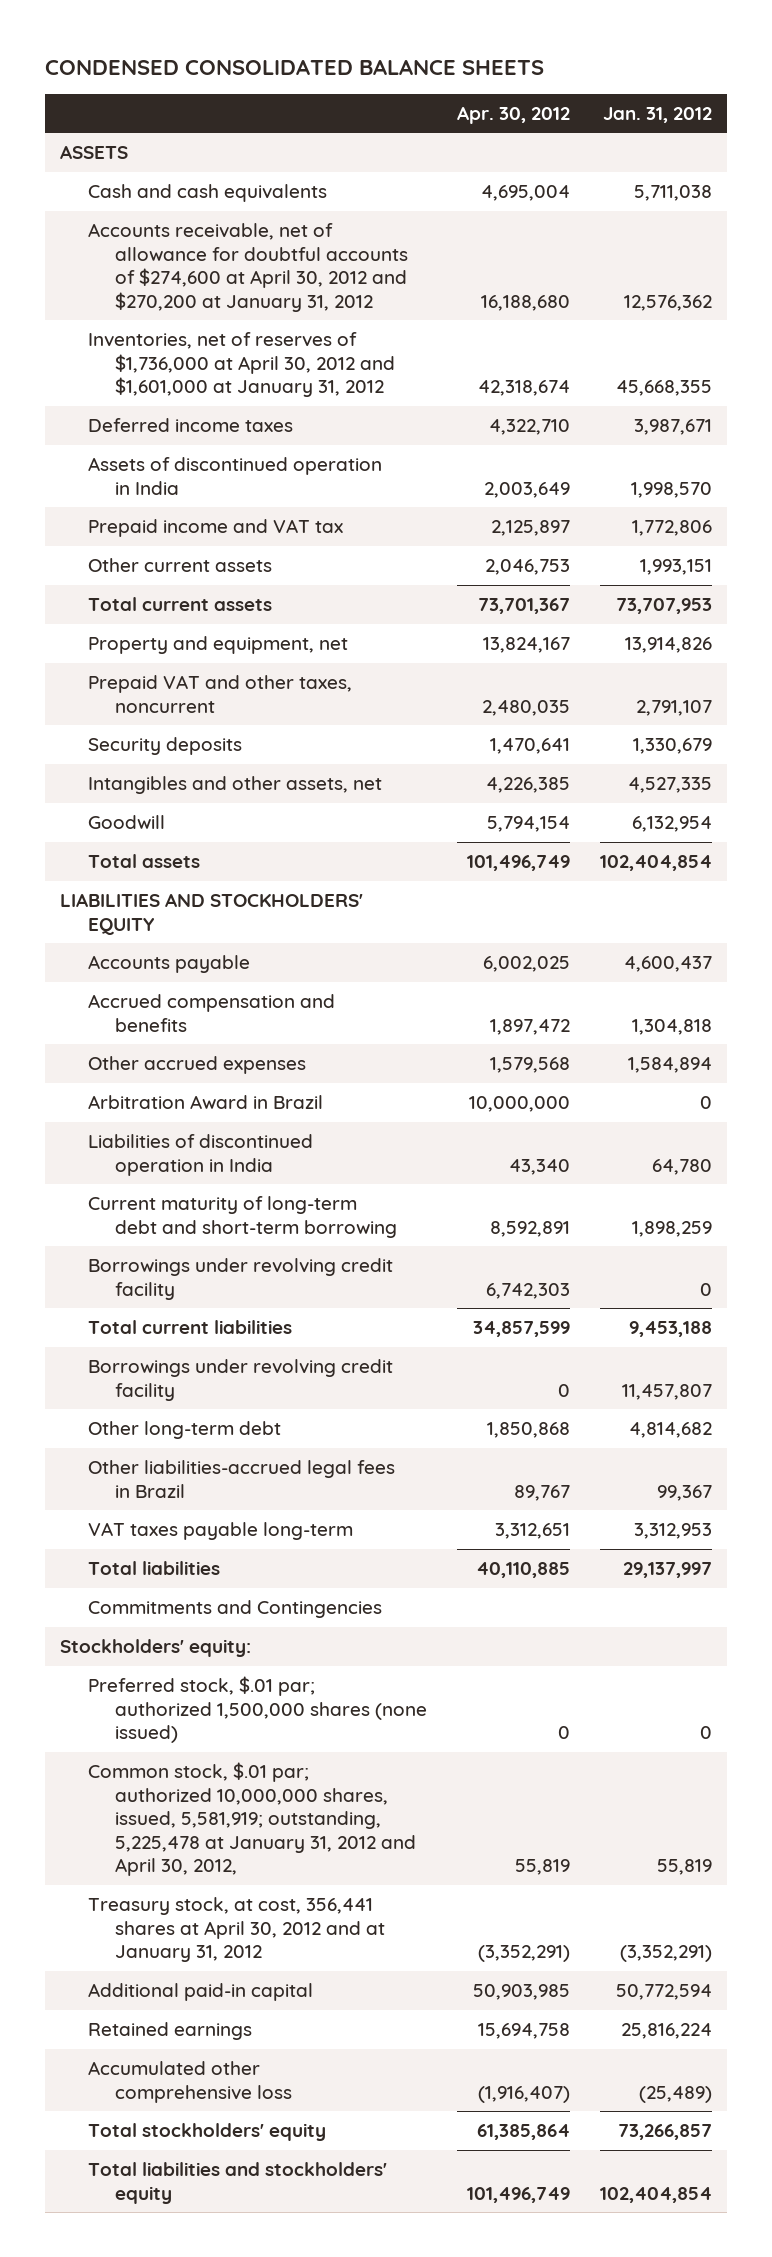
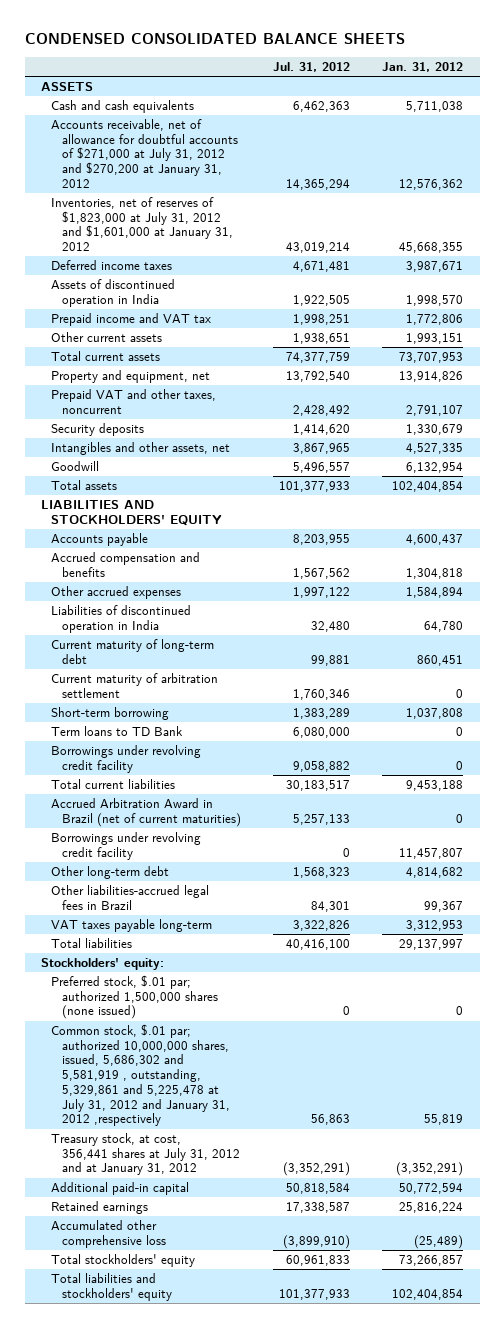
- | Apr. 30, 2012 | Jan. 31, 2012
+ | Jul. 31, 2012 | Jan. 31, 2012
- Accounts receivable, net of allowance for doubtful accounts of $274,600 at April 30, 2012 and $270,200 at January 31, 2012 | 16,188,680 | 12,576,362
- Inventories, net of reserves of $1,736,000 at April 30, 2012 and $1,601,000 at January 31, 2012 | 42,318,674 | 45,668,355
+ Accounts receivable, net of allowance for doubtful accounts of $271,000 at July 31, 2012 and $270,200 at January 31, 2012 | 14,365,294 | 12,576,362
+ Inventories, net of reserves of $1,823,000 at July 31, 2012 and $1,601,000 at January 31, 2012 | 43,019,214 | 45,668,355
- Arbitration Award in Brazil | 10,000,000 | 0
- Current maturity of long-term debt and short-term borrowing | 8,592,891 | 1,898,259
+ Current maturity of long-term debt | 99,881 | 860,451
+ Current maturity of arbitration settlement | 1,760,346 | 0
+ Short-term borrowing | 1,383,289 | 1,037,808
+ Term loans to TD Bank | 6,080,000 | 0
+ Accrued Arbitration Award in Brazil (net of current maturities) | 5,257,133 | 0
- Commitments and Contingencies
- Common stock, $.01 par; authorized 10,000,000 shares, issued, 5,581,919; outstanding, 5,225,478 at January 31, 2012 and April 30, 2012, | 55,819 | 55,819
- Treasury stock, at cost, 356,441 shares at April 30, 2012 and at January 31, 2012 | (3,352,291) | (3,352,291)
+ Common stock, $.01 par; authorized 10,000,000 shares, issued, 5,686,302 and 5,581,919 , outstanding, 5,329,861 and 5,225,478 at July 31, 2012 and January 31, 2012 ,respectively | 56,863 | 55,819
+ Treasury stock, at cost, 356,441 shares at July 31, 2012 and at January 31, 2012 | (3,352,291) | (3,352,291)

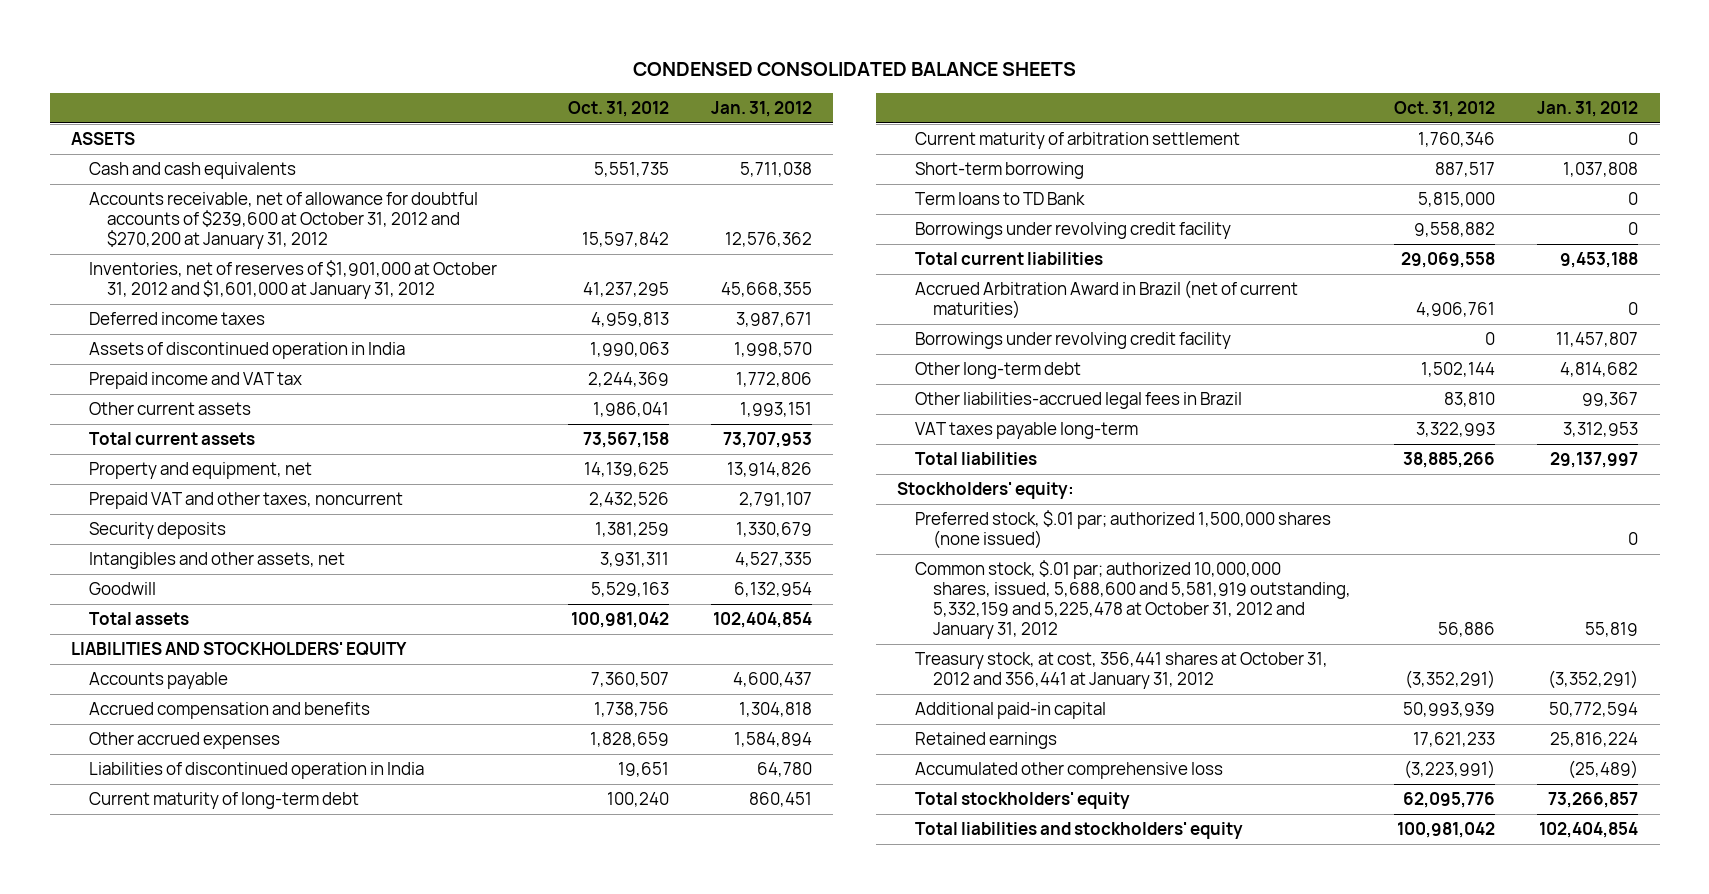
- | Jul. 31, 2012 | Jan. 31, 2012
+ | Oct. 31, 2012 | Jan. 31, 2012
- Accounts receivable, net of allowance for doubtful accounts of $271,000 at July 31, 2012 and $270,200 at January 31, 2012 | 14,365,294 | 12,576,362
- Inventories, net of reserves of $1,823,000 at July 31, 2012 and $1,601,000 at January 31, 2012 | 43,019,214 | 45,668,355
+ Accounts receivable, net of allowance for doubtful accounts of $239,600 at October 31, 2012 and $270,200 at January 31, 2012 | 15,597,842 | 12,576,362
+ Inventories, net of reserves of $1,901,000 at October 31, 2012 and $1,601,000 at January 31, 2012 | 41,237,295 | 45,668,355
- Common stock, $.01 par; authorized 10,000,000 shares, issued, 5,686,302 and 5,581,919 , outstanding, 5,329,861 and 5,225,478 at July 31, 2012 and January 31, 2012 ,respectively | 56,863 | 55,819
- Treasury stock, at cost, 356,441 shares at July 31, 2012 and at January 31, 2012 | (3,352,291) | (3,352,291)
+ Common stock, $.01 par; authorized 10,000,000 shares, issued, 5,688,600 and 5,581,919 outstanding, 5,332,159 and 5,225,478 at October 31, 2012 and January 31, 2012 | 56,886 | 55,819
+ Treasury stock, at cost, 356,441 shares at October 31, 2012 and 356,441 at January 31, 2012 | (3,352,291) | (3,352,291)

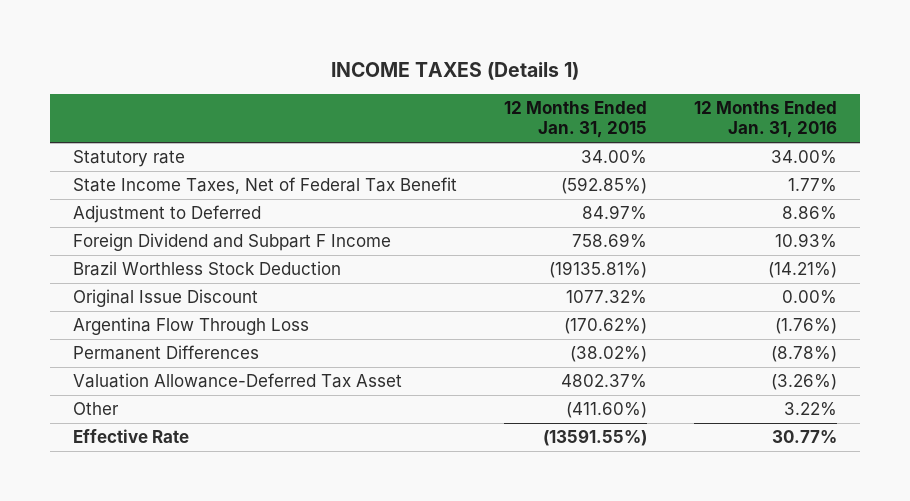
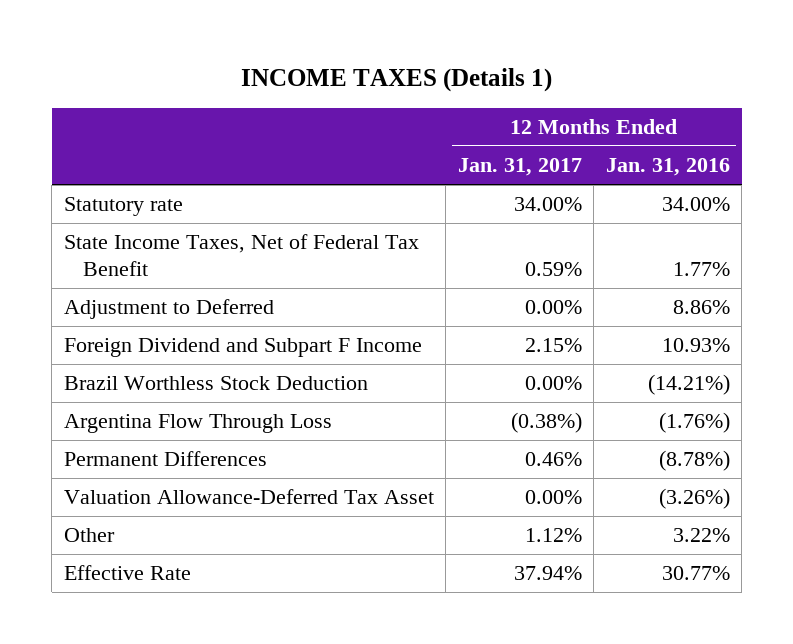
- | 12 Months Ended Jan. 31, 2015 | 12 Months Ended Jan. 31, 2016
+ | 12 Months Ended Jan. 31, 2017 | 12 Months Ended Jan. 31, 2016
- Original Issue Discount | 1077.32% | 0.00%

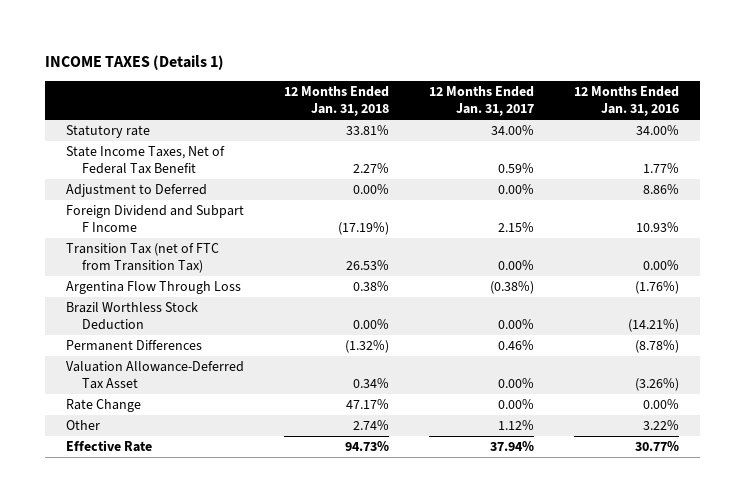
- | 12 Months Ended Jan. 31, 2017 | 12 Months Ended Jan. 31, 2016
+ | 12 Months Ended Jan. 31, 2018 | 12 Months Ended Jan. 31, 2017 | 12 Months Ended Jan. 31, 2016
+ Transition Tax (net of FTC from Transition Tax) | 26.53% | 0.00% | 0.00%
moved down: Brazil Worthless Stock Deduction | 0.00% | 0.00% | (14.21%)
+ Rate Change | 47.17% | 0.00% | 0.00%

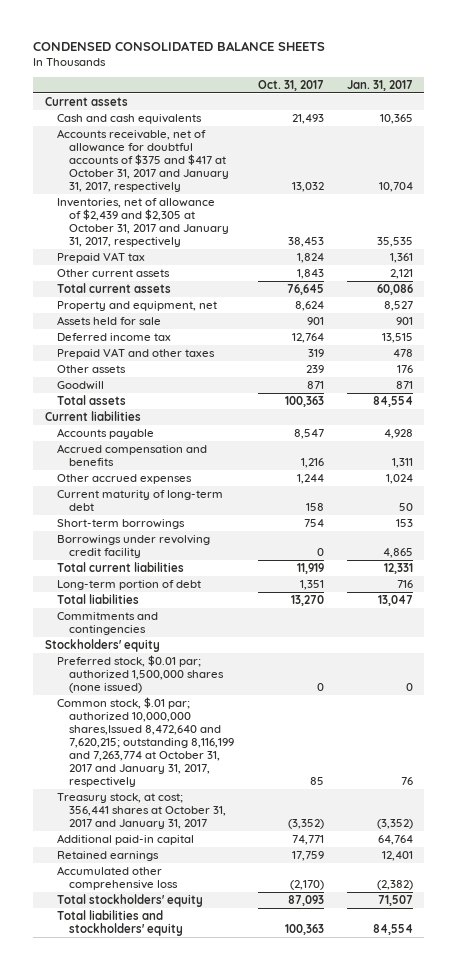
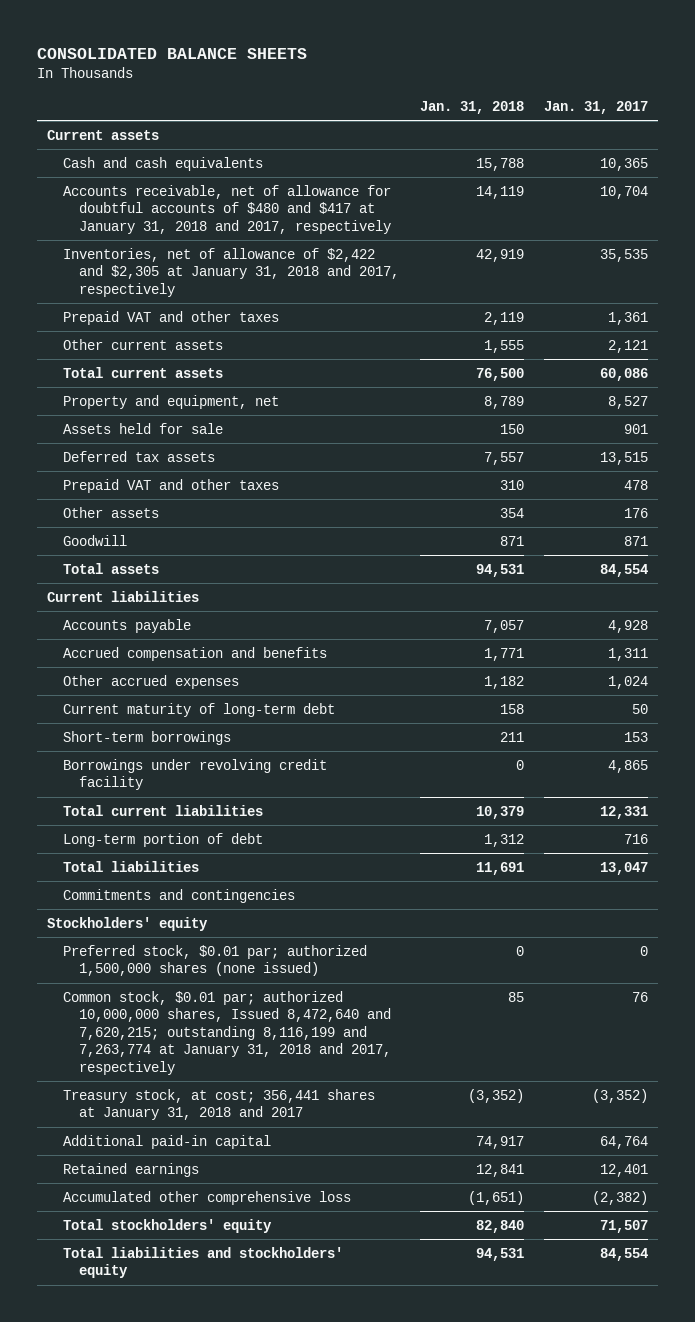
- CONDENSED CONSOLIDATED BALANCE SHEETS
+ CONSOLIDATED BALANCE SHEETS
- | Oct. 31, 2017 | Jan. 31, 2017
+ | Jan. 31, 2018 | Jan. 31, 2017
- Accounts receivable, net of allowance for doubtful accounts of $375 and $417 at October 31, 2017 and January 31, 2017, respectively | 13,032 | 10,704
- Inventories, net of allowance of $2,439 and $2,305 at October 31, 2017 and January 31, 2017, respectively | 38,453 | 35,535
- Prepaid VAT tax | 1,824 | 1,361
+ Accounts receivable, net of allowance for doubtful accounts of $480 and $417 at January 31, 2018 and 2017, respectively | 14,119 | 10,704
+ Inventories, net of allowance of $2,422 and $2,305 at January 31, 2018 and 2017, respectively | 42,919 | 35,535
+ Prepaid VAT and other taxes | 2,119 | 1,361
- Deferred income tax | 12,764 | 13,515
+ Deferred tax assets | 7,557 | 13,515
- Common stock, $.01 par; authorized 10,000,000 shares,Issued 8,472,640 and 7,620,215; outstanding 8,116,199 and 7,263,774 at October 31, 2017 and January 31, 2017, respectively | 85 | 76
- Treasury stock, at cost; 356,441 shares at October 31, 2017 and January 31, 2017 | (3,352) | (3,352)
+ Common stock, $0.01 par; authorized 10,000,000 shares, Issued 8,472,640 and 7,620,215; outstanding 8,116,199 and 7,263,774 at January 31, 2018 and 2017, respectively | 85 | 76
+ Treasury stock, at cost; 356,441 shares at January 31, 2018 and 2017 | (3,352) | (3,352)

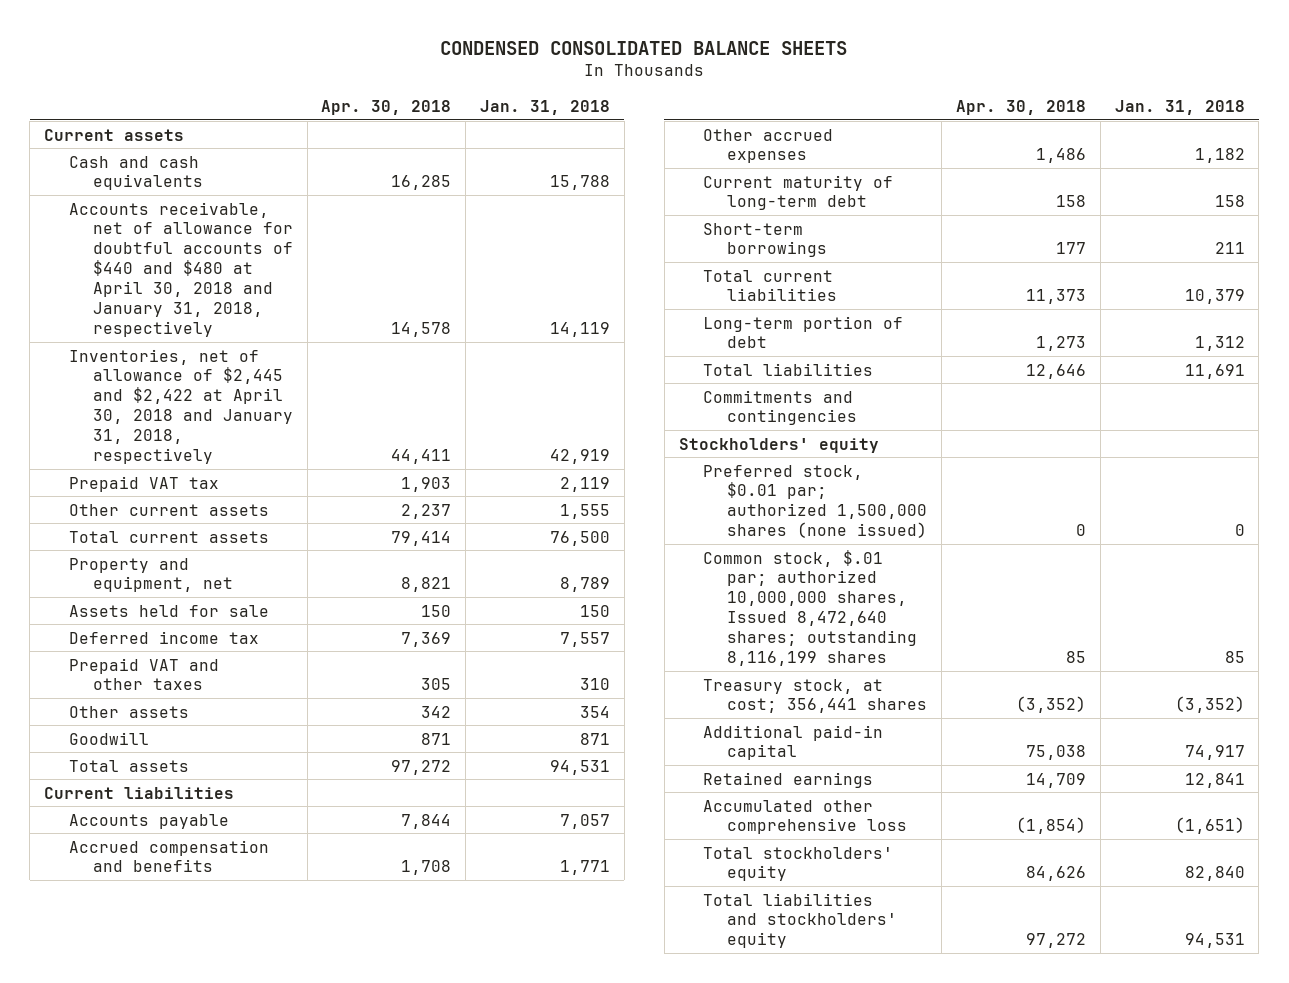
- CONSOLIDATED BALANCE SHEETS
+ CONDENSED CONSOLIDATED BALANCE SHEETS
- | Jan. 31, 2018 | Jan. 31, 2017
+ | Apr. 30, 2018 | Jan. 31, 2018
- Accounts receivable, net of allowance for doubtful accounts of $480 and $417 at January 31, 2018 and 2017, respectively | 14,119 | 10,704
- Inventories, net of allowance of $2,422 and $2,305 at January 31, 2018 and 2017, respectively | 42,919 | 35,535
- Prepaid VAT and other taxes | 2,119 | 1,361
+ Accounts receivable, net of allowance for doubtful accounts of $440 and $480 at April 30, 2018 and January 31, 2018, respectively | 14,578 | 14,119
+ Inventories, net of allowance of $2,445 and $2,422 at April 30, 2018 and January 31, 2018, respectively | 44,411 | 42,919
+ Prepaid VAT tax | 1,903 | 2,119
- Deferred tax assets | 7,557 | 13,515
+ Deferred income tax | 7,369 | 7,557
- Borrowings under revolving credit facility | 0 | 4,865
- Common stock, $0.01 par; authorized 10,000,000 shares, Issued 8,472,640 and 7,620,215; outstanding 8,116,199 and 7,263,774 at January 31, 2018 and 2017, respectively | 85 | 76
- Treasury stock, at cost; 356,441 shares at January 31, 2018 and 2017 | (3,352) | (3,352)
+ Common stock, $.01 par; authorized 10,000,000 shares, Issued 8,472,640 shares; outstanding 8,116,199 shares | 85 | 85
+ Treasury stock, at cost; 356,441 shares | (3,352) | (3,352)

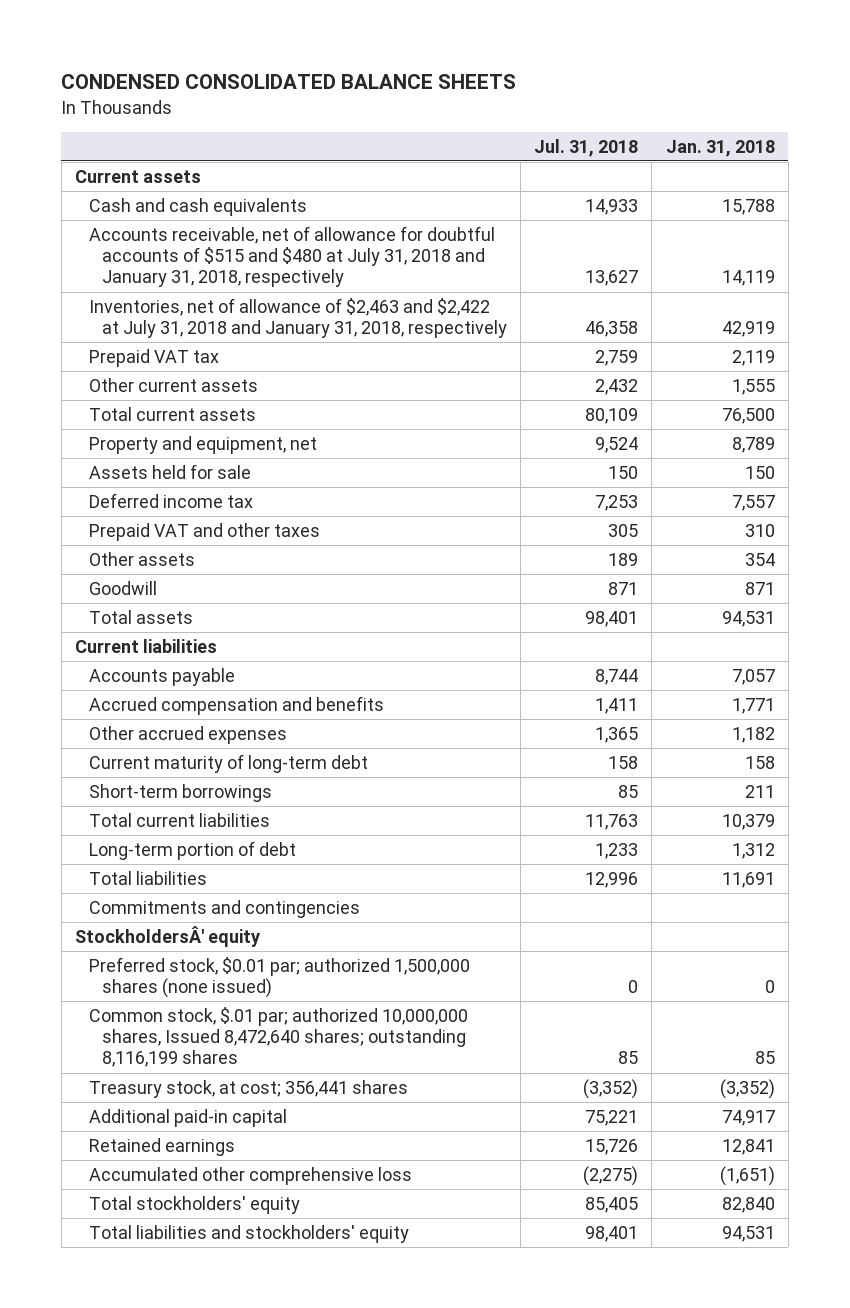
- | Apr. 30, 2018 | Jan. 31, 2018
+ | Jul. 31, 2018 | Jan. 31, 2018
- Accounts receivable, net of allowance for doubtful accounts of $440 and $480 at April 30, 2018 and January 31, 2018, respectively | 14,578 | 14,119
- Inventories, net of allowance of $2,445 and $2,422 at April 30, 2018 and January 31, 2018, respectively | 44,411 | 42,919
+ Accounts receivable, net of allowance for doubtful accounts of $515 and $480 at July 31, 2018 and January 31, 2018, respectively | 13,627 | 14,119
+ Inventories, net of allowance of $2,463 and $2,422 at July 31, 2018 and January 31, 2018, respectively | 46,358 | 42,919
- Stockholders' equity
+ StockholdersÂ' equity

